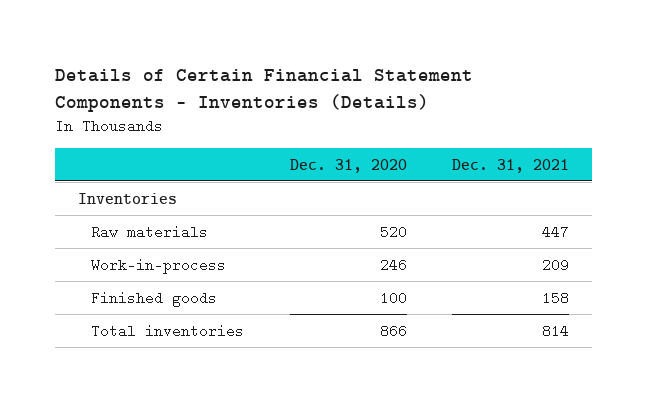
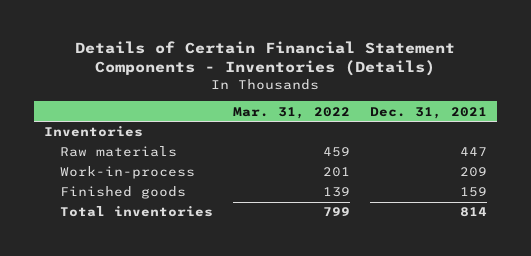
- | Dec. 31, 2020 | Dec. 31, 2021
+ | Mar. 31, 2022 | Dec. 31, 2021
- Finished goods | 100 | 158
+ Finished goods | 139 | 159

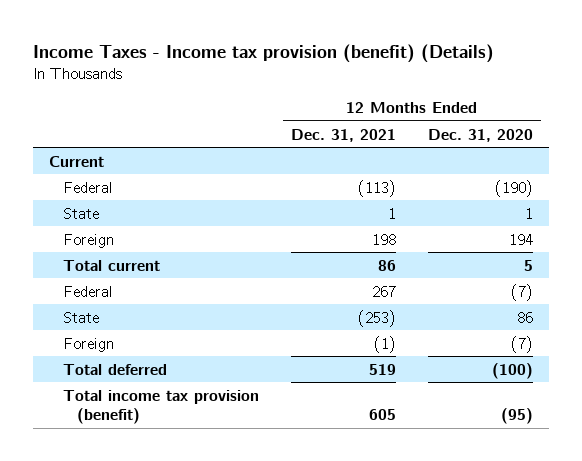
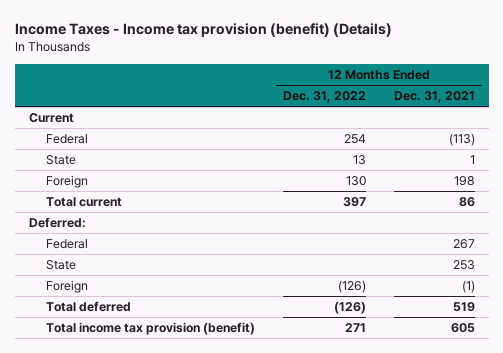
- | 12 Months Ended Dec. 31, 2021 | 12 Months Ended Dec. 31, 2020
+ | 12 Months Ended Dec. 31, 2022 | 12 Months Ended Dec. 31, 2021
+ Deferred:
- State | (253) | 86
+ State | | 253

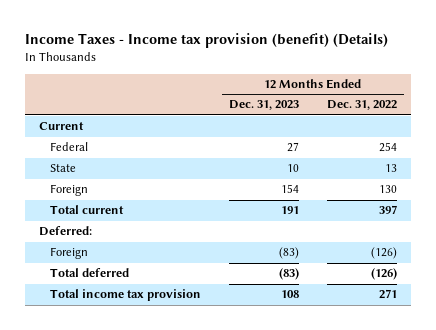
- | 12 Months Ended Dec. 31, 2022 | 12 Months Ended Dec. 31, 2021
+ | 12 Months Ended Dec. 31, 2023 | 12 Months Ended Dec. 31, 2022
- Federal | | 267
- State | | 253
- Total income tax provision (benefit) | 271 | 605
+ Total income tax provision | 108 | 271

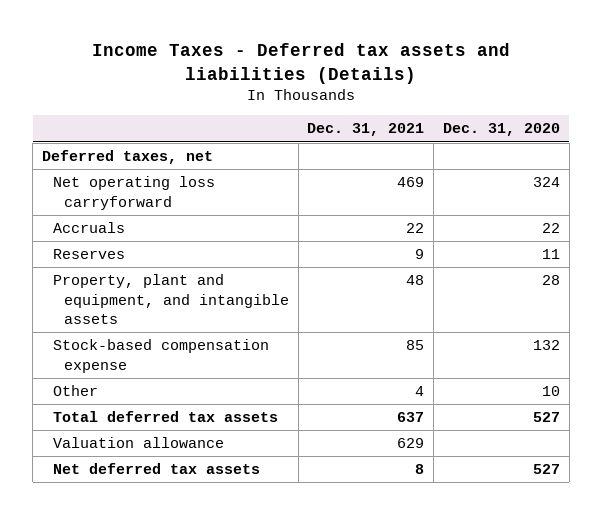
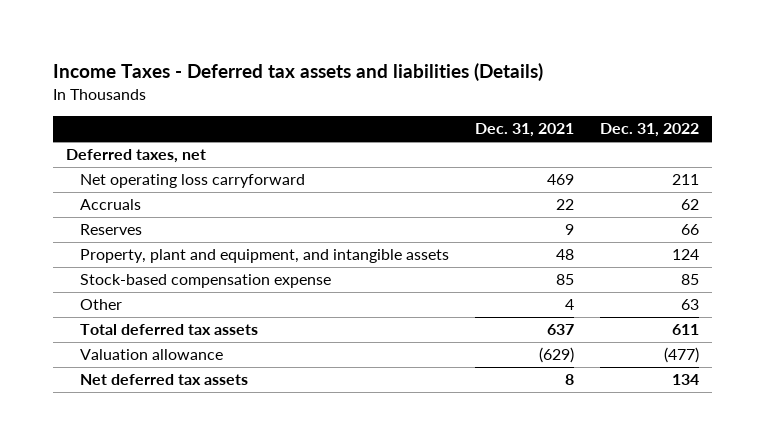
- | Dec. 31, 2021 | Dec. 31, 2020
+ | Dec. 31, 2021 | Dec. 31, 2022
- Valuation allowance | 629 |
+ Valuation allowance | (629) | (477)

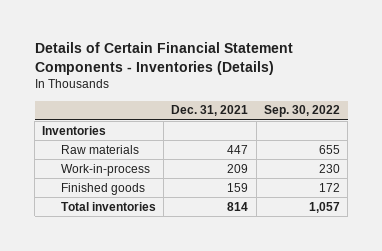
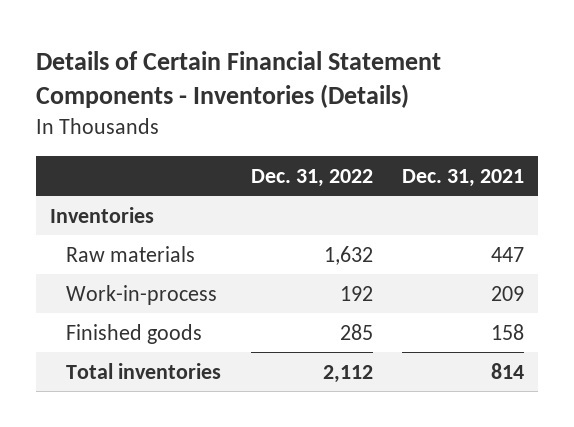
- | Dec. 31, 2021 | Sep. 30, 2022
+ | Dec. 31, 2022 | Dec. 31, 2021
- Finished goods | 159 | 172
+ Finished goods | 285 | 158

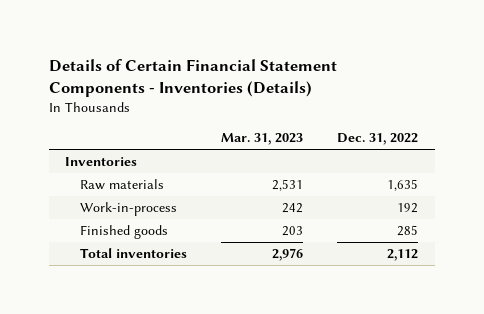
- | Dec. 31, 2022 | Dec. 31, 2021
+ | Mar. 31, 2023 | Dec. 31, 2022
- Raw materials | 1,632 | 447
+ Raw materials | 2,531 | 1,635

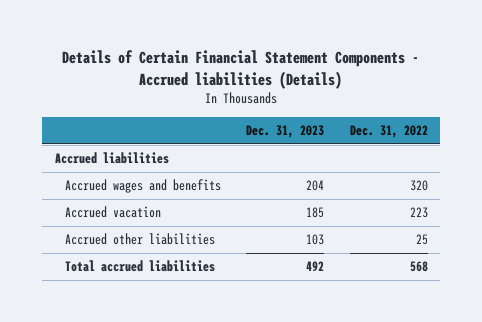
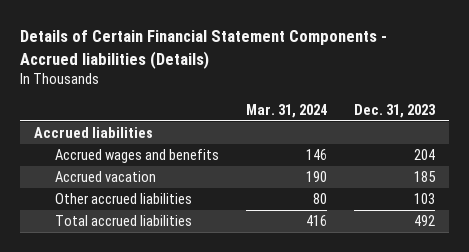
- | Dec. 31, 2023 | Dec. 31, 2022
+ | Mar. 31, 2024 | Dec. 31, 2023
- Accrued other liabilities | 103 | 25
+ Other accrued liabilities | 80 | 103

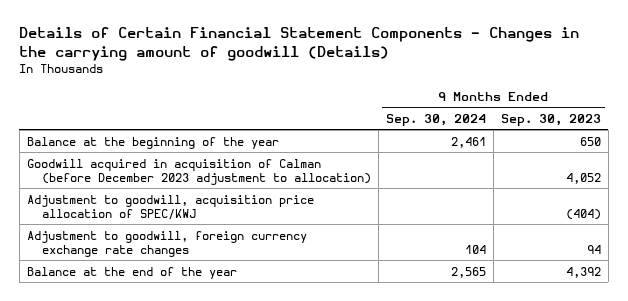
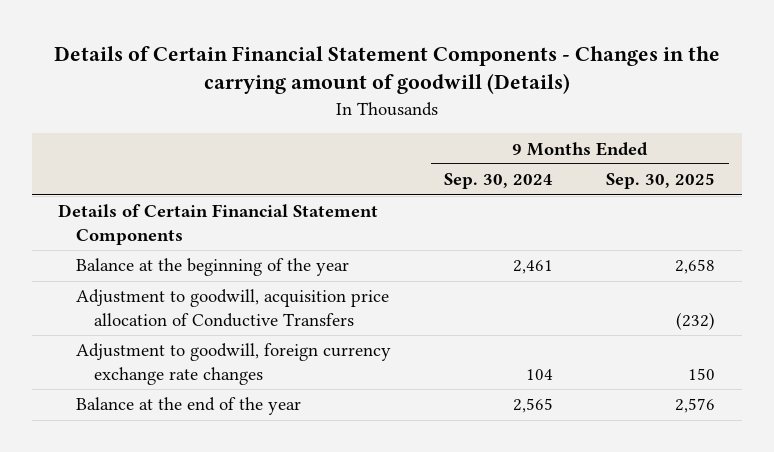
- | 9 Months Ended Sep. 30, 2024 | 9 Months Ended Sep. 30, 2023
+ | 9 Months Ended Sep. 30, 2024 | 9 Months Ended Sep. 30, 2025
+ Details of Certain Financial Statement Components
- Goodwill acquired in acquisition of Calman (before December 2023 adjustment to allocation) | | 4,052
- Adjustment to goodwill, acquisition price allocation of SPEC/KWJ | | (404)
+ Adjustment to goodwill, acquisition price allocation of Conductive Transfers | | (232)

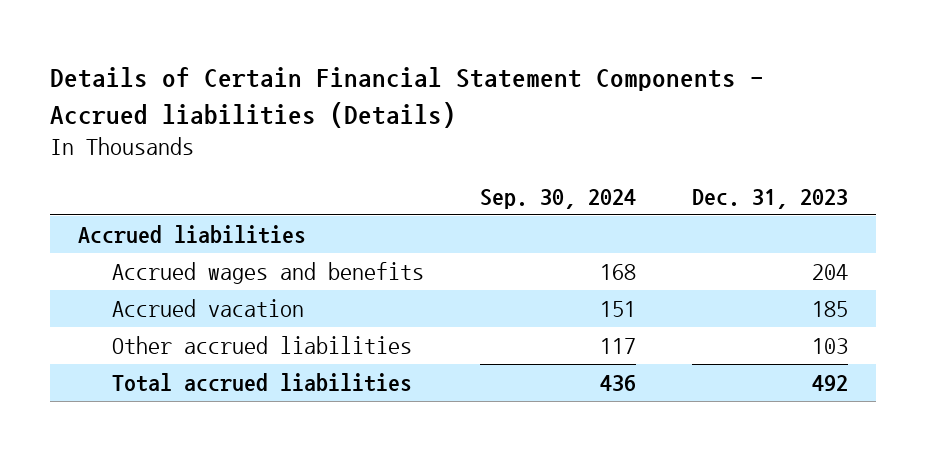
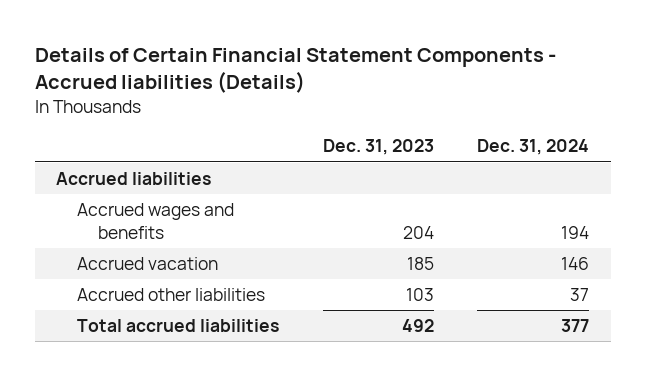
- | Sep. 30, 2024 | Dec. 31, 2023
+ | Dec. 31, 2023 | Dec. 31, 2024
- Other accrued liabilities | 117 | 103
+ Accrued other liabilities | 103 | 37

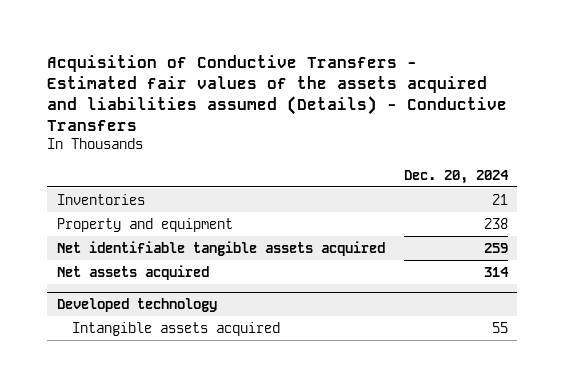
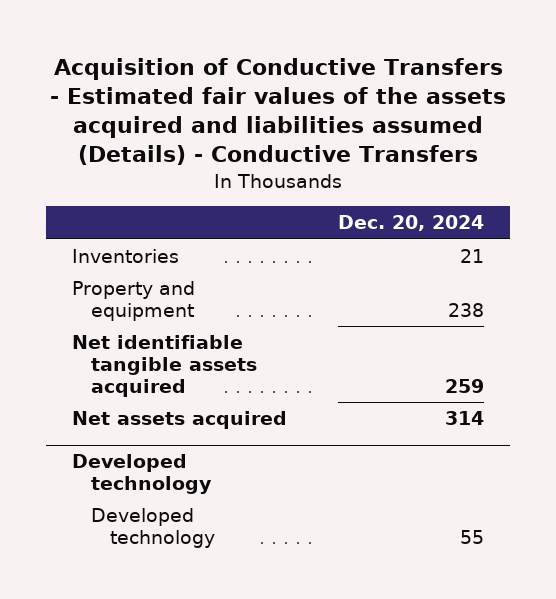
@ Developed technology
- Intangible assets acquired | 55
+ Developed technology | 55

